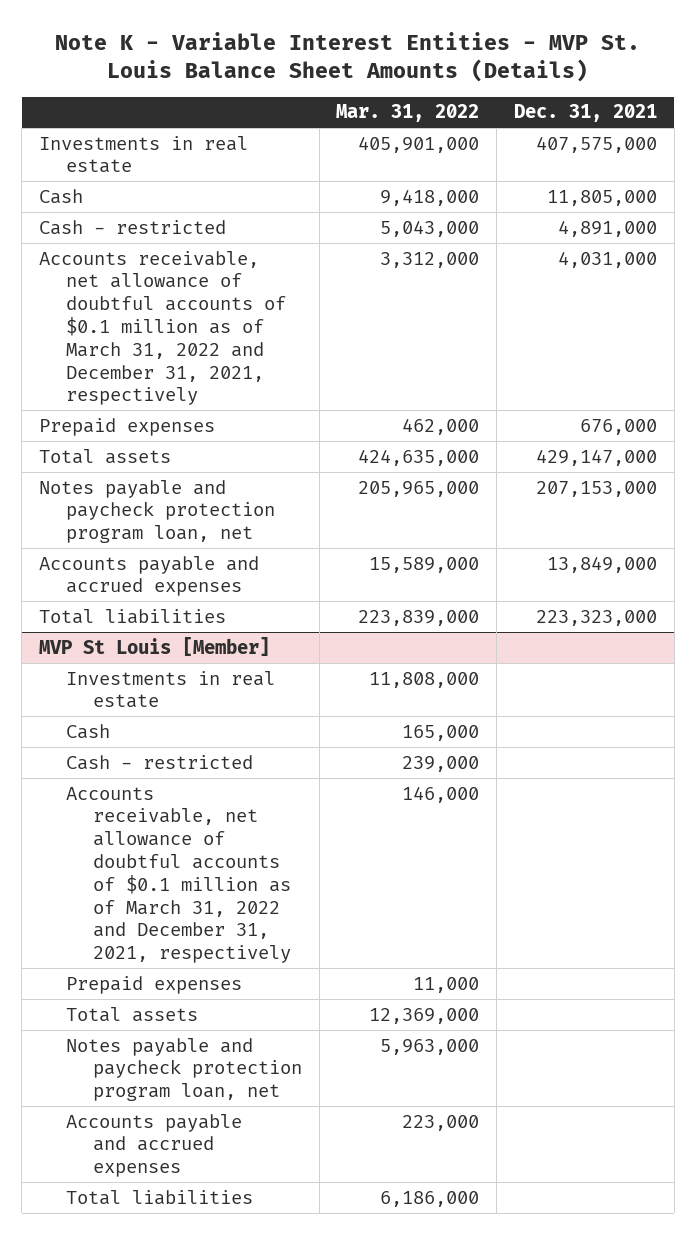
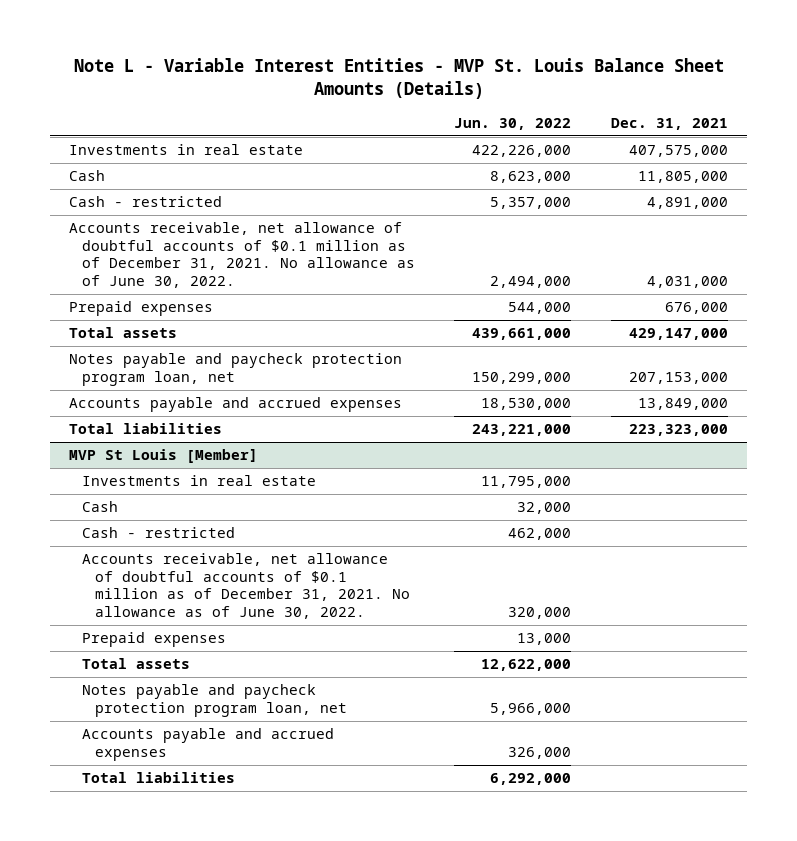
- Note K - Variable Interest Entities - MVP St. Louis Balance Sheet Amounts (Details)
+ Note L - Variable Interest Entities - MVP St. Louis Balance Sheet Amounts (Details)
- | Mar. 31, 2022 | Dec. 31, 2021
+ | Jun. 30, 2022 | Dec. 31, 2021
- Accounts receivable, net allowance of doubtful accounts of $0.1 million as of March 31, 2022 and December 31, 2021, respectively | 3,312,000 | 4,031,000
+ Accounts receivable, net allowance of doubtful accounts of $0.1 million as of December 31, 2021. No allowance as of June 30, 2022. | 2,494,000 | 4,031,000
@ MVP St Louis [Member]
- Accounts receivable, net allowance of doubtful accounts of $0.1 million as of March 31, 2022 and December 31, 2021, respectively | 146,000 |
+ Accounts receivable, net allowance of doubtful accounts of $0.1 million as of December 31, 2021. No allowance as of June 30, 2022. | 320,000 |

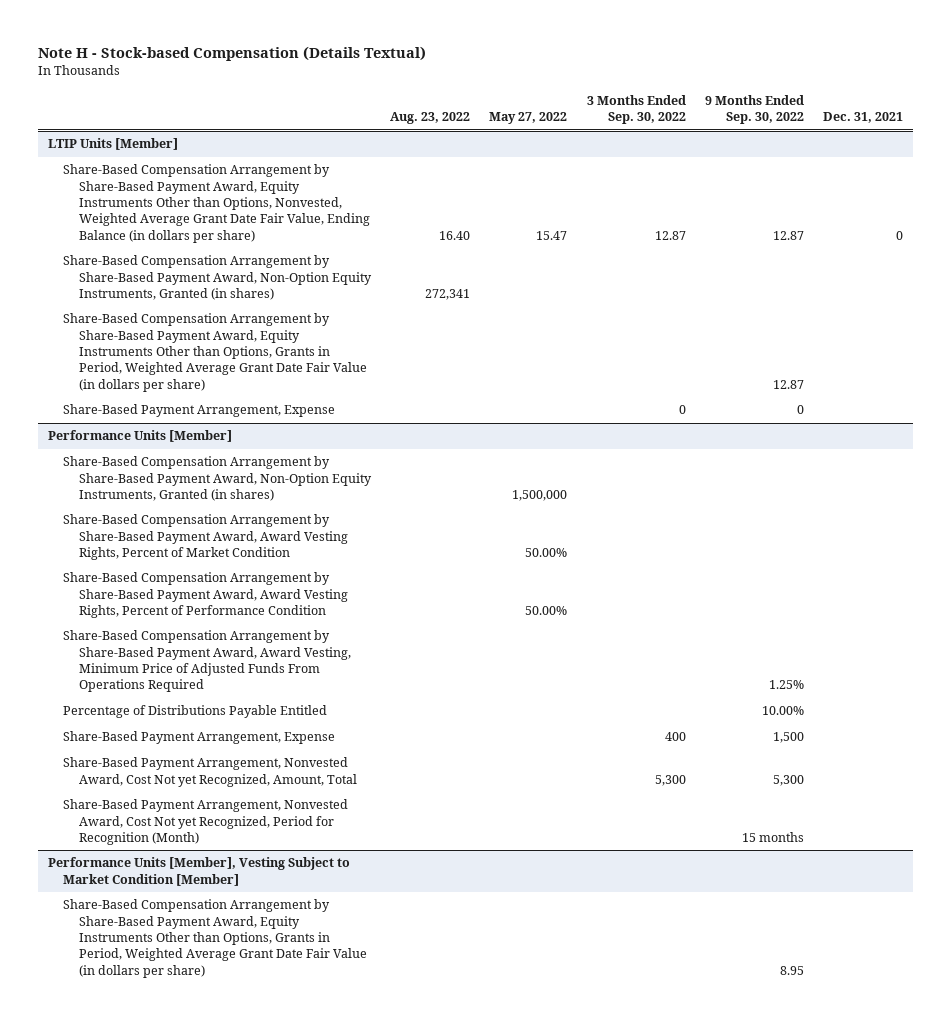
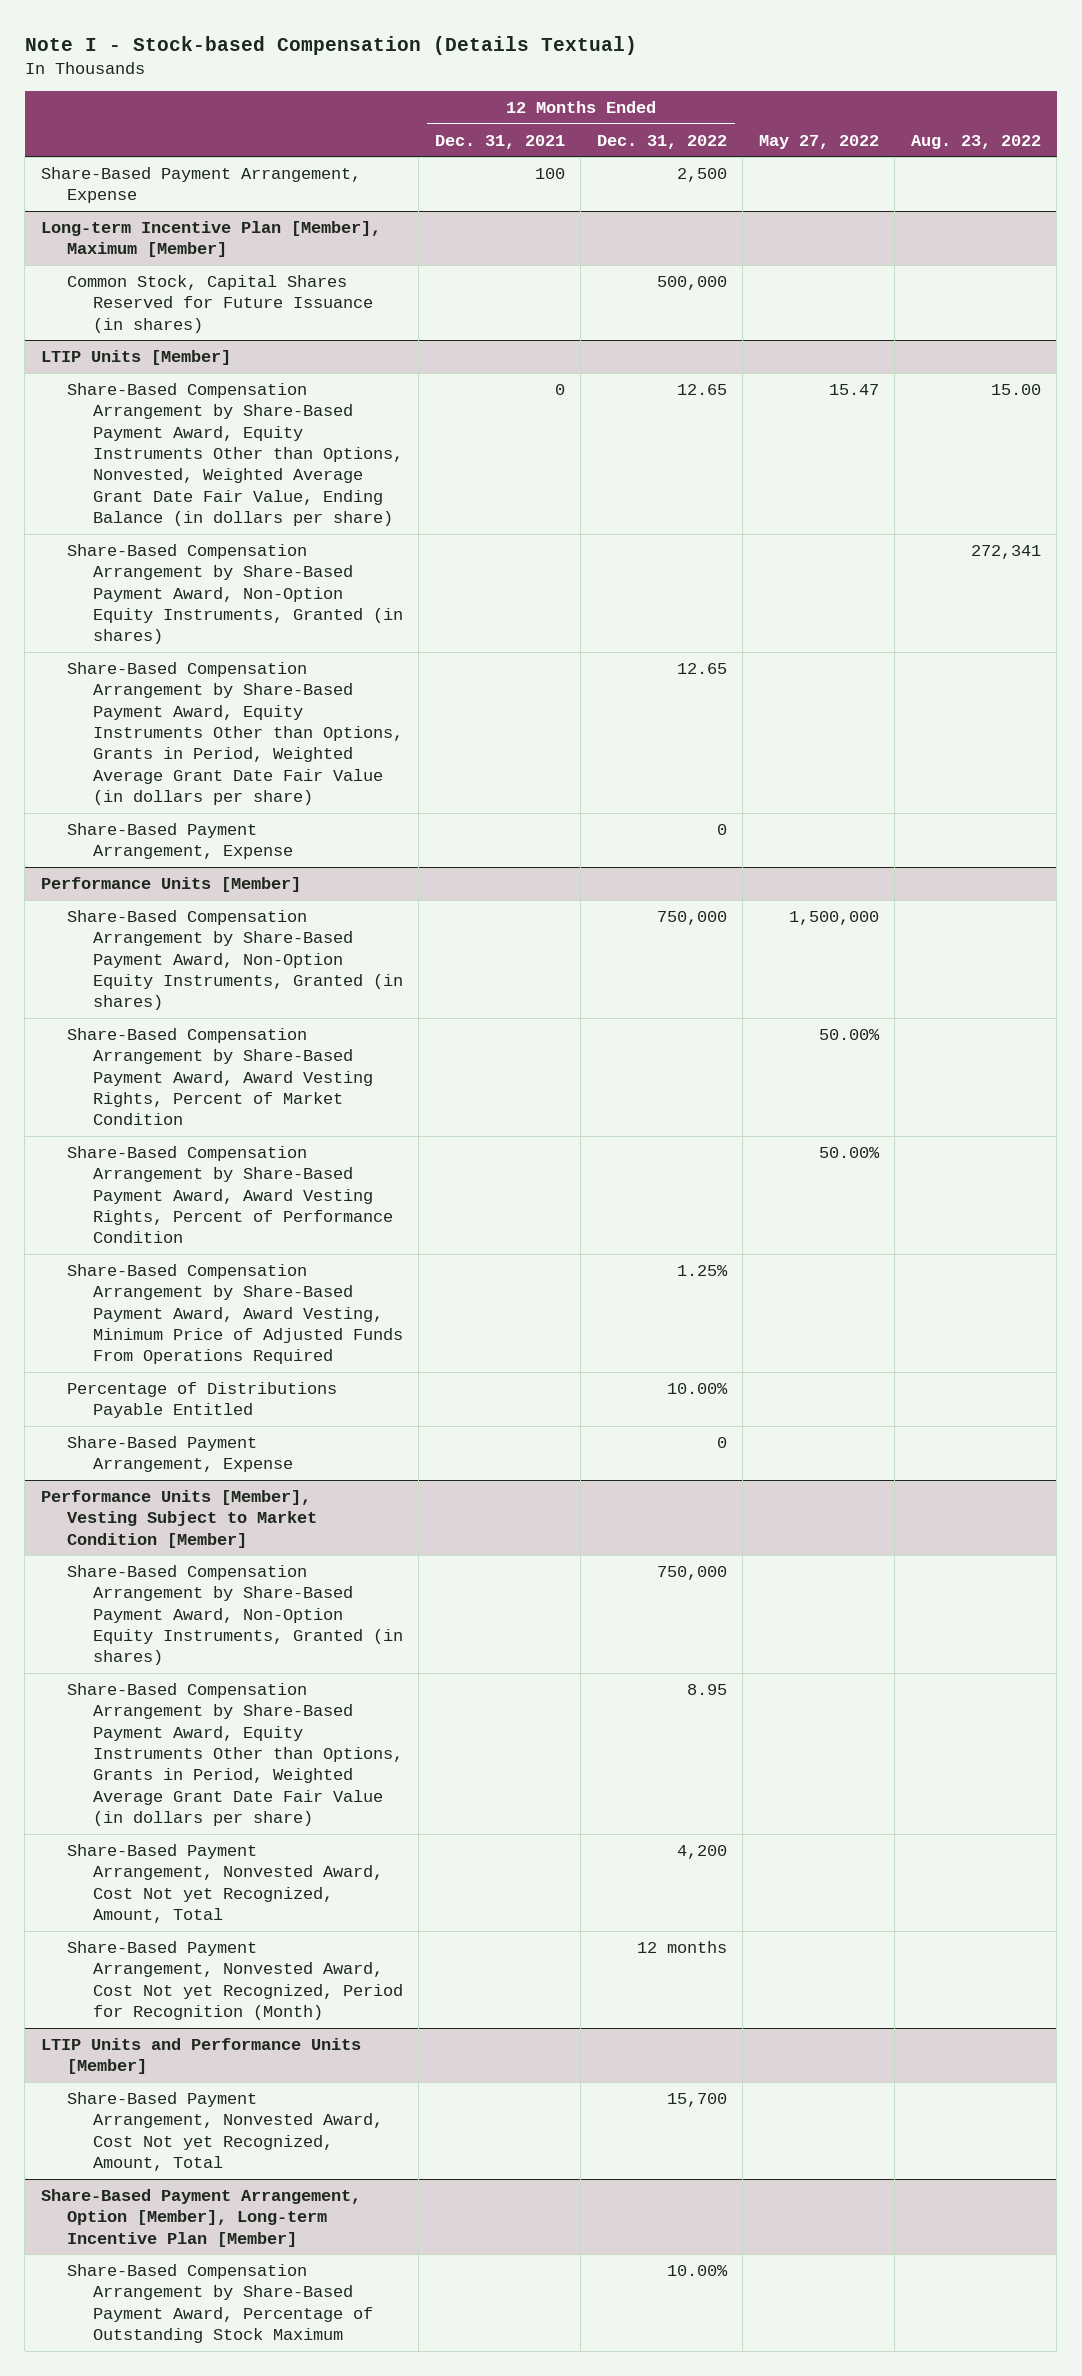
- Note H - Stock-based Compensation (Details Textual)
+ Note I - Stock-based Compensation (Details Textual)
- | Aug. 23, 2022 | May 27, 2022 | 3 Months Ended Sep. 30, 2022 | 9 Months Ended Sep. 30, 2022 | Dec. 31, 2021
+ | 12 Months Ended Dec. 31, 2021 | 12 Months Ended Dec. 31, 2022 | May 27, 2022 | Aug. 23, 2022
+ Share-Based Payment Arrangement, Expense | 100 | 2,500 | |
+ Long-term Incentive Plan [Member], Maximum [Member]
+ Common Stock, Capital Shares Reserved for Future Issuance (in shares) | | 500,000 | |
@ LTIP Units [Member]
- Share-Based Compensation Arrangement by Share-Based Payment Award, Equity Instruments Other than Options, Nonvested, Weighted Average Grant Date Fair Value, Ending Balance (in dollars per share) | 16.40 | 15.47 | 12.87 | 12.87 | 0
+ Share-Based Compensation Arrangement by Share-Based Payment Award, Equity Instruments Other than Options, Nonvested, Weighted Average Grant Date Fair Value, Ending Balance (in dollars per share) | 0 | 12.65 | 15.47 | 15.00
@ Performance Units [Member]
- Share-Based Payment Arrangement, Nonvested Award, Cost Not yet Recognized, Amount, Total | | | 5,300 | 5,300 |
- Share-Based Payment Arrangement, Nonvested Award, Cost Not yet Recognized, Period for Recognition (Month) | | | | 15 months |
@ Performance Units [Member], Vesting Subject to Market Condition [Member]
+ Share-Based Compensation Arrangement by Share-Based Payment Award, Non-Option Equity Instruments, Granted (in shares) | | 750,000 | |
+ Share-Based Payment Arrangement, Nonvested Award, Cost Not yet Recognized, Amount, Total | | 4,200 | |
+ Share-Based Payment Arrangement, Nonvested Award, Cost Not yet Recognized, Period for Recognition (Month) | | 12 months | |
+ LTIP Units and Performance Units [Member]
+ Share-Based Payment Arrangement, Nonvested Award, Cost Not yet Recognized, Amount, Total | | 15,700 | |
+ Share-Based Payment Arrangement, Option [Member], Long-term Incentive Plan [Member]
+ Share-Based Compensation Arrangement by Share-Based Payment Award, Percentage of Outstanding Stock Maximum | | 10.00% | |

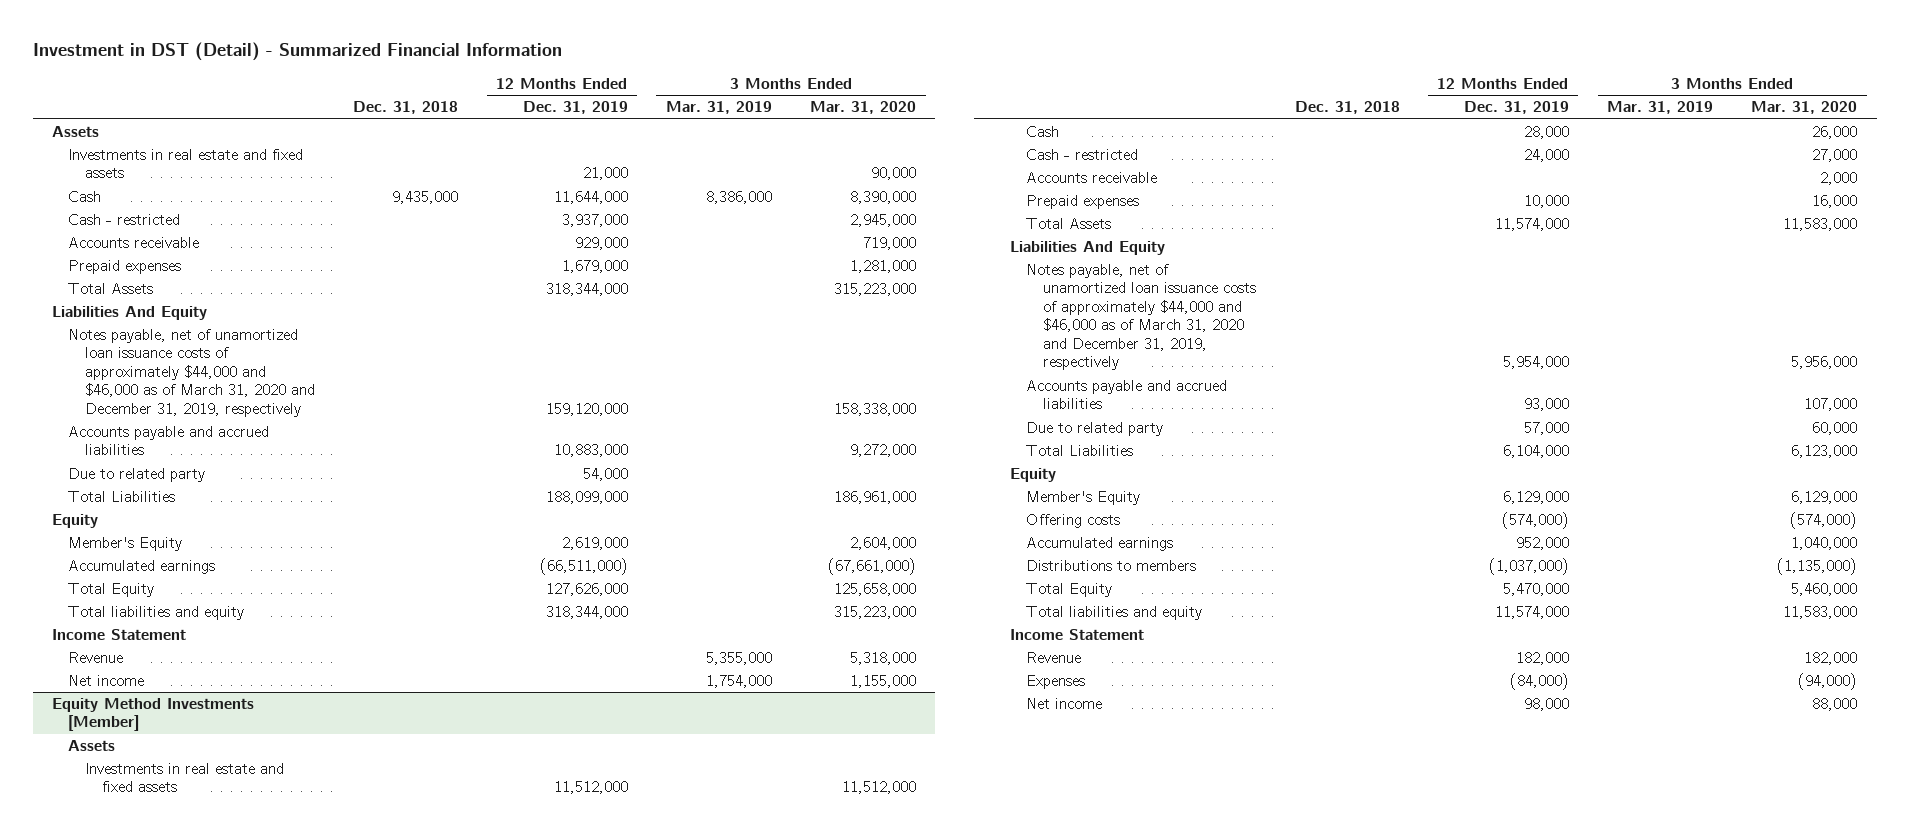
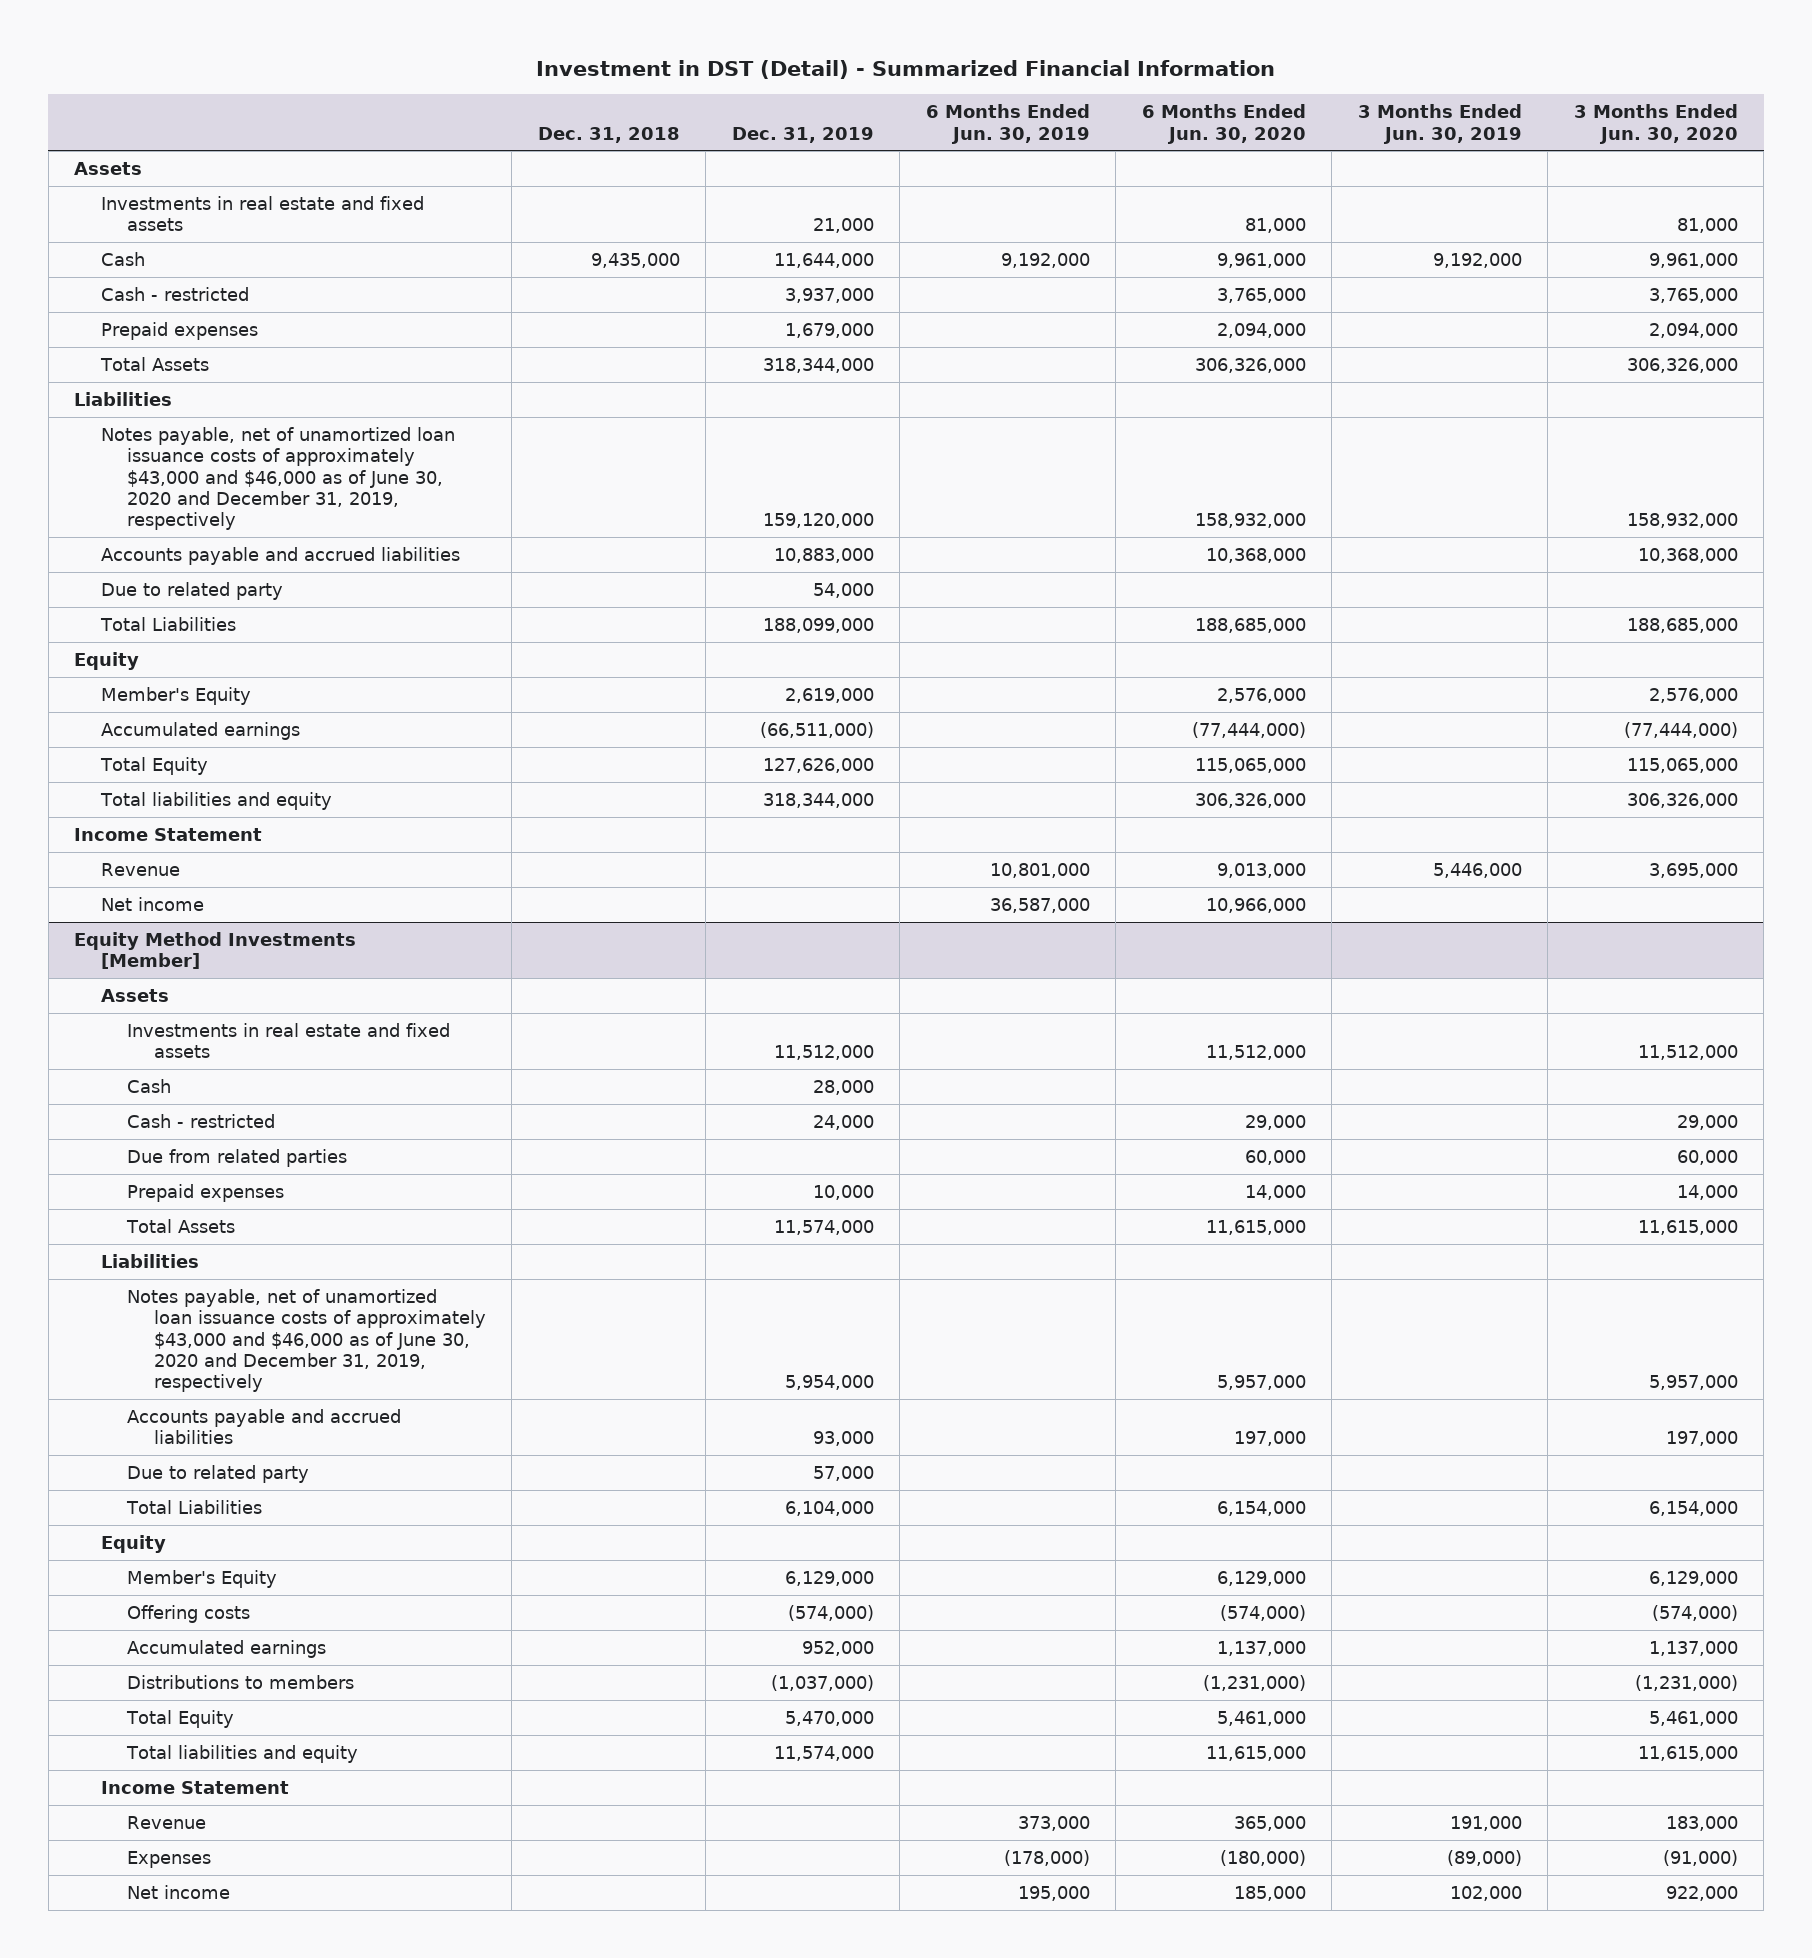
- | Dec. 31, 2018 | 12 Months Ended Dec. 31, 2019 | 3 Months Ended Mar. 31, 2019 | 3 Months Ended Mar. 31, 2020
+ | Dec. 31, 2018 | Dec. 31, 2019 | 6 Months Ended Jun. 30, 2019 | 6 Months Ended Jun. 30, 2020 | 3 Months Ended Jun. 30, 2019 | 3 Months Ended Jun. 30, 2020
- Accounts receivable | | 929,000 | | 719,000
- Liabilities And Equity
- Notes payable, net of unamortized loan issuance costs of approximately $44,000 and $46,000 as of March 31, 2020 and December 31, 2019, respectively | | 159,120,000 | | 158,338,000
+ Liabilities
+ Notes payable, net of unamortized loan issuance costs of approximately $43,000 and $46,000 as of June 30, 2020 and December 31, 2019, respectively | | 159,120,000 | | 158,932,000 | | 158,932,000
@ Equity Method Investments [Member]
- Accounts receivable | | | | 2,000
+ Due from related parties | | | | 60,000 | | 60,000
- Liabilities And Equity
- Notes payable, net of unamortized loan issuance costs of approximately $44,000 and $46,000 as of March 31, 2020 and December 31, 2019, respectively | | 5,954,000 | | 5,956,000
+ Liabilities
+ Notes payable, net of unamortized loan issuance costs of approximately $43,000 and $46,000 as of June 30, 2020 and December 31, 2019, respectively | | 5,954,000 | | 5,957,000 | | 5,957,000

